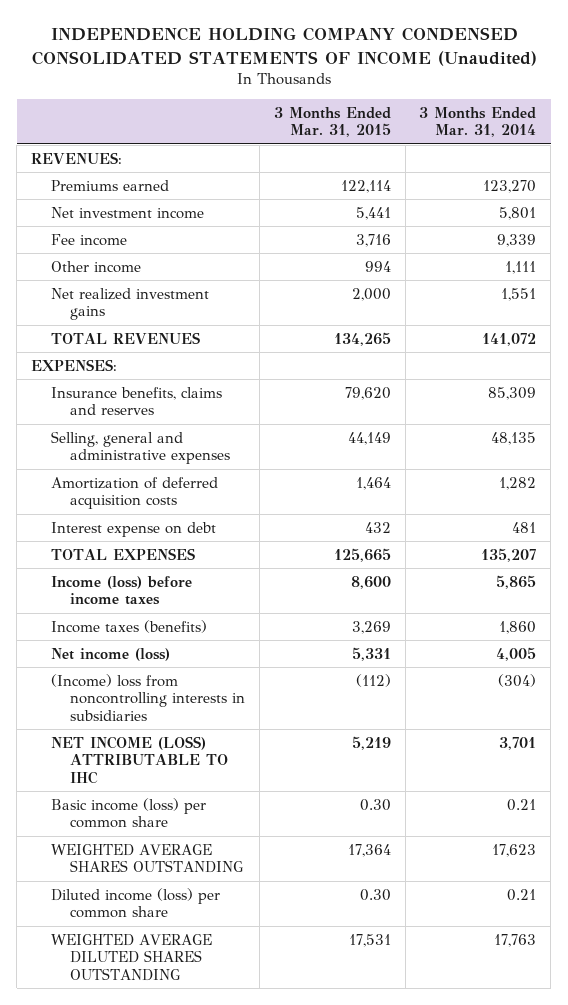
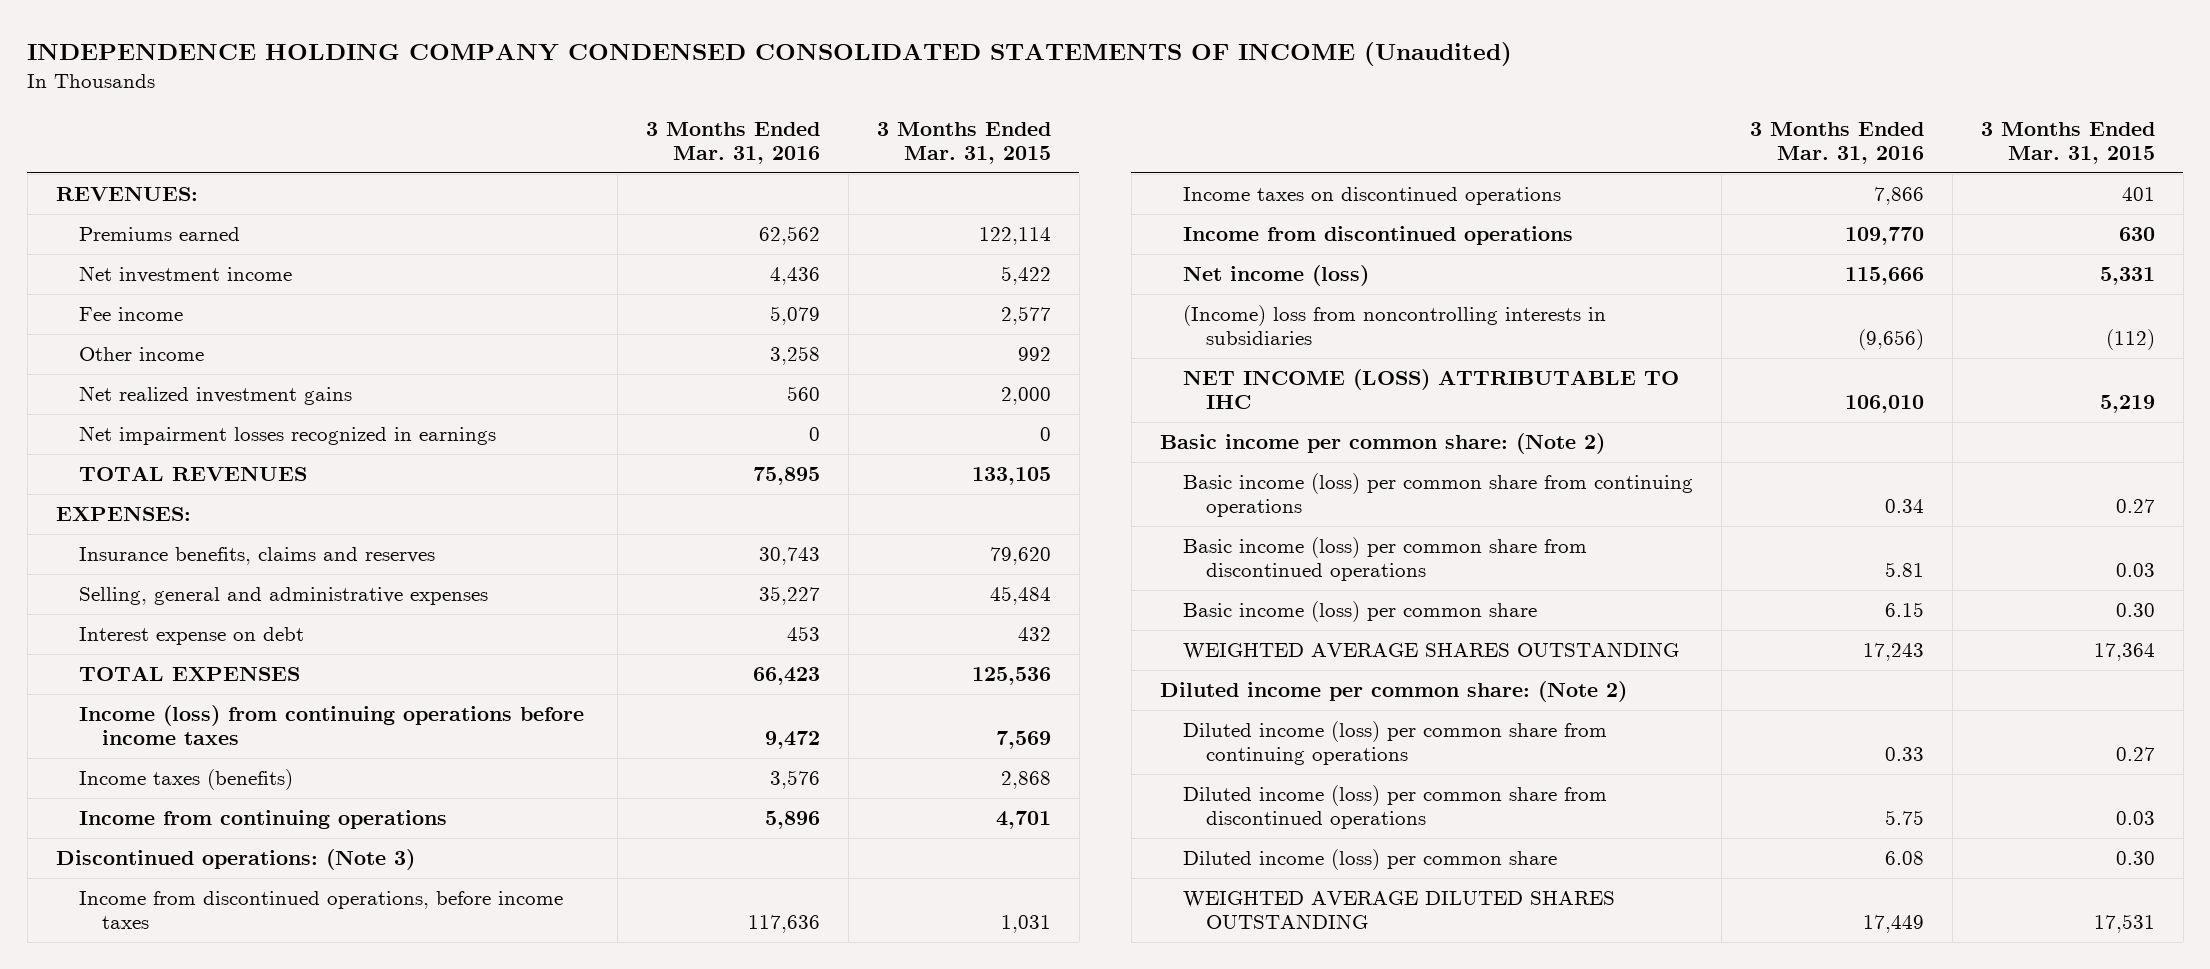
- | 3 Months Ended Mar. 31, 2015 | 3 Months Ended Mar. 31, 2014
+ | 3 Months Ended Mar. 31, 2016 | 3 Months Ended Mar. 31, 2015
- Net investment income | 5,441 | 5,801
- Fee income | 3,716 | 9,339
- Other income | 994 | 1,111
+ Net investment income | 4,436 | 5,422
+ Fee income | 5,079 | 2,577
+ Other income | 3,258 | 992
- TOTAL REVENUES | 134,265 | 141,072
+ Net impairment losses recognized in earnings | 0 | 0
+ TOTAL REVENUES | 75,895 | 133,105
- Selling, general and administrative expenses | 44,149 | 48,135
- Amortization of deferred acquisition costs | 1,464 | 1,282
+ Selling, general and administrative expenses | 35,227 | 45,484
- TOTAL EXPENSES | 125,665 | 135,207
- Income (loss) before income taxes | 8,600 | 5,865
- Income taxes (benefits) | 3,269 | 1,860
+ TOTAL EXPENSES | 66,423 | 125,536
+ Income (loss) from continuing operations before income taxes | 9,472 | 7,569
+ Income taxes (benefits) | 3,576 | 2,868
+ Income from continuing operations | 5,896 | 4,701
+ Discontinued operations: (Note 3)
+ Income from discontinued operations, before income taxes | 117,636 | 1,031
+ Income taxes on discontinued operations | 7,866 | 401
+ Income from discontinued operations | 109,770 | 630
+ Basic income per common share: (Note 2)
+ Basic income (loss) per common share from continuing operations | 0.34 | 0.27
+ Basic income (loss) per common share from discontinued operations | 5.81 | 0.03
+ Diluted income per common share: (Note 2)
+ Diluted income (loss) per common share from continuing operations | 0.33 | 0.27
+ Diluted income (loss) per common share from discontinued operations | 5.75 | 0.03

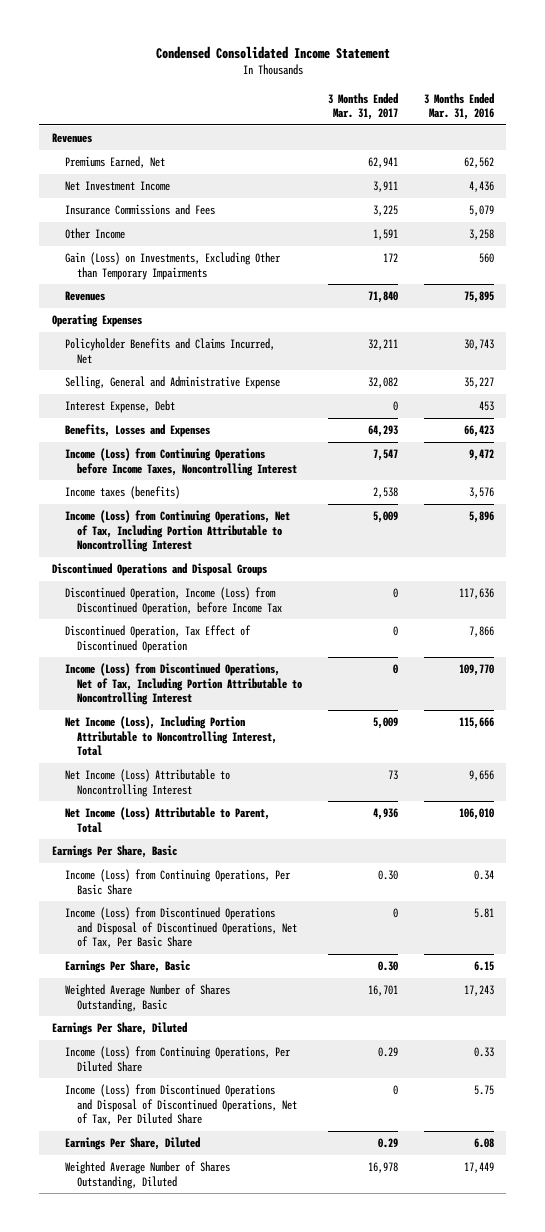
- INDEPENDENCE HOLDING COMPANY CONDENSED CONSOLIDATED STATEMENTS OF INCOME (Unaudited)
+ Condensed Consolidated Income Statement
- | 3 Months Ended Mar. 31, 2016 | 3 Months Ended Mar. 31, 2015
+ | 3 Months Ended Mar. 31, 2017 | 3 Months Ended Mar. 31, 2016
- REVENUES:
- Premiums earned | 62,562 | 122,114
- Net investment income | 4,436 | 5,422
- Fee income | 5,079 | 2,577
- Other income | 3,258 | 992
- Net realized investment gains | 560 | 2,000
- Net impairment losses recognized in earnings | 0 | 0
- TOTAL REVENUES | 75,895 | 133,105
- EXPENSES:
- Insurance benefits, claims and reserves | 30,743 | 79,620
- Selling, general and administrative expenses | 35,227 | 45,484
- Interest expense on debt | 453 | 432
- TOTAL EXPENSES | 66,423 | 125,536
- Income (loss) from continuing operations before income taxes | 9,472 | 7,569
+ Revenues
+ Premiums Earned, Net | 62,941 | 62,562
+ Net Investment Income | 3,911 | 4,436
+ Insurance Commissions and Fees | 3,225 | 5,079
+ Other Income | 1,591 | 3,258
+ Gain (Loss) on Investments, Excluding Other than Temporary Impairments | 172 | 560
+ Revenues | 71,840 | 75,895
+ Operating Expenses
+ Policyholder Benefits and Claims Incurred, Net | 32,211 | 30,743
+ Selling, General and Administrative Expense | 32,082 | 35,227
+ Interest Expense, Debt | 0 | 453
+ Benefits, Losses and Expenses | 64,293 | 66,423
+ Income (Loss) from Continuing Operations before Income Taxes, Noncontrolling Interest | 7,547 | 9,472
- Income from continuing operations | 5,896 | 4,701
- Discontinued operations: (Note 3)
- Income from discontinued operations, before income taxes | 117,636 | 1,031
- Income taxes on discontinued operations | 7,866 | 401
- Income from discontinued operations | 109,770 | 630
- Net income (loss) | 115,666 | 5,331
- (Income) loss from noncontrolling interests in subsidiaries | (9,656) | (112)
- NET INCOME (LOSS) ATTRIBUTABLE TO IHC | 106,010 | 5,219
- Basic income per common share: (Note 2)
- Basic income (loss) per common share from continuing operations | 0.34 | 0.27
- Basic income (loss) per common share from discontinued operations | 5.81 | 0.03
- Basic income (loss) per common share | 6.15 | 0.30
- WEIGHTED AVERAGE SHARES OUTSTANDING | 17,243 | 17,364
- Diluted income per common share: (Note 2)
- Diluted income (loss) per common share from continuing operations | 0.33 | 0.27
- Diluted income (loss) per common share from discontinued operations | 5.75 | 0.03
- Diluted income (loss) per common share | 6.08 | 0.30
- WEIGHTED AVERAGE DILUTED SHARES OUTSTANDING | 17,449 | 17,531
+ Income (Loss) from Continuing Operations, Net of Tax, Including Portion Attributable to Noncontrolling Interest | 5,009 | 5,896
+ Discontinued Operations and Disposal Groups
+ Discontinued Operation, Income (Loss) from Discontinued Operation, before Income Tax | 0 | 117,636
+ Discontinued Operation, Tax Effect of Discontinued Operation | 0 | 7,866
+ Income (Loss) from Discontinued Operations, Net of Tax, Including Portion Attributable to Noncontrolling Interest | 0 | 109,770
+ Net Income (Loss), Including Portion Attributable to Noncontrolling Interest, Total | 5,009 | 115,666
+ Net Income (Loss) Attributable to Noncontrolling Interest | 73 | 9,656
+ Net Income (Loss) Attributable to Parent, Total | 4,936 | 106,010
+ Earnings Per Share, Basic
+ Income (Loss) from Continuing Operations, Per Basic Share | 0.30 | 0.34
+ Income (Loss) from Discontinued Operations and Disposal of Discontinued Operations, Net of Tax, Per Basic Share | 0 | 5.81
+ Earnings Per Share, Basic | 0.30 | 6.15
+ Weighted Average Number of Shares Outstanding, Basic | 16,701 | 17,243
+ Earnings Per Share, Diluted
+ Income (Loss) from Continuing Operations, Per Diluted Share | 0.29 | 0.33
+ Income (Loss) from Discontinued Operations and Disposal of Discontinued Operations, Net of Tax, Per Diluted Share | 0 | 5.75
+ Earnings Per Share, Diluted | 0.29 | 6.08
+ Weighted Average Number of Shares Outstanding, Diluted | 16,978 | 17,449

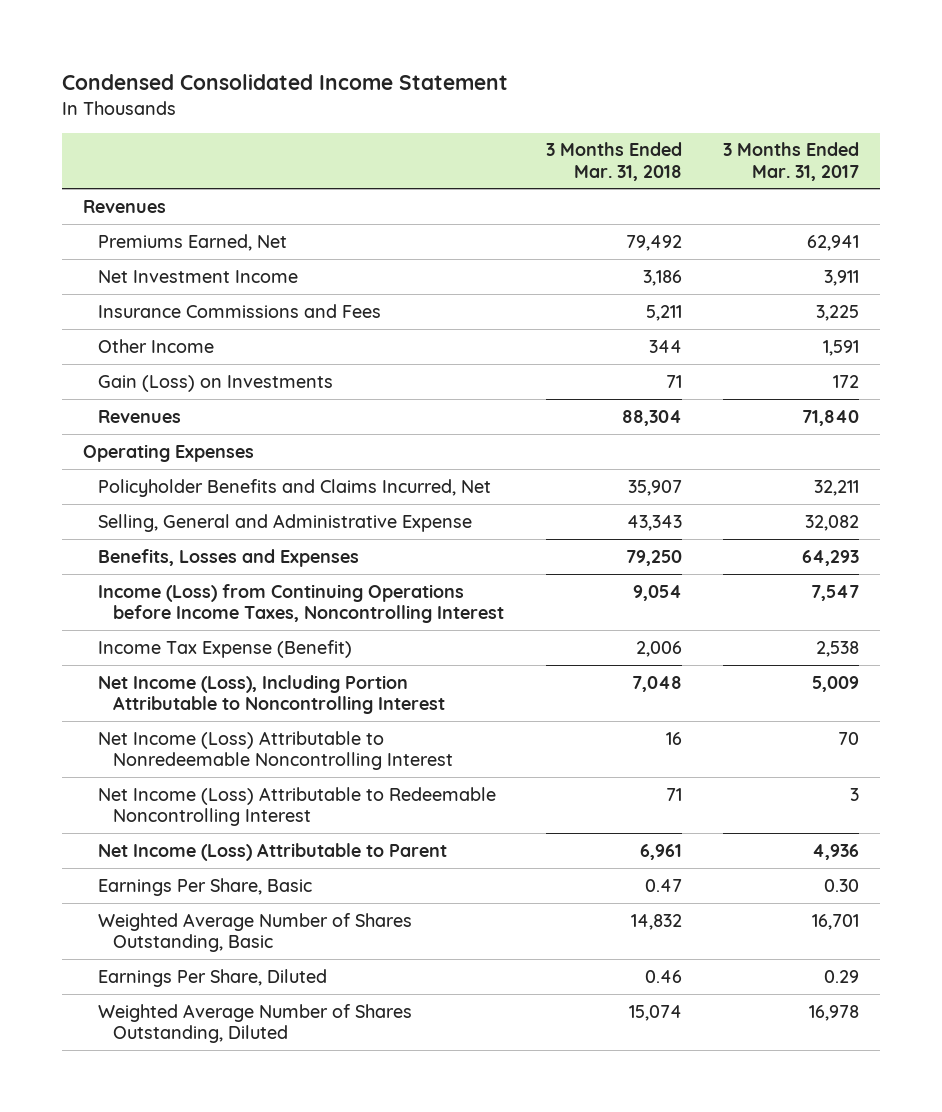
- | 3 Months Ended Mar. 31, 2017 | 3 Months Ended Mar. 31, 2016
+ | 3 Months Ended Mar. 31, 2018 | 3 Months Ended Mar. 31, 2017
- Gain (Loss) on Investments, Excluding Other than Temporary Impairments | 172 | 560
+ Gain (Loss) on Investments | 71 | 172
- Interest Expense, Debt | 0 | 453
- Income taxes (benefits) | 2,538 | 3,576
- Income (Loss) from Continuing Operations, Net of Tax, Including Portion Attributable to Noncontrolling Interest | 5,009 | 5,896
- Discontinued Operations and Disposal Groups
- Discontinued Operation, Income (Loss) from Discontinued Operation, before Income Tax | 0 | 117,636
- Discontinued Operation, Tax Effect of Discontinued Operation | 0 | 7,866
- Income (Loss) from Discontinued Operations, Net of Tax, Including Portion Attributable to Noncontrolling Interest | 0 | 109,770
- Net Income (Loss), Including Portion Attributable to Noncontrolling Interest, Total | 5,009 | 115,666
- Net Income (Loss) Attributable to Noncontrolling Interest | 73 | 9,656
- Net Income (Loss) Attributable to Parent, Total | 4,936 | 106,010
- Earnings Per Share, Basic
- Income (Loss) from Continuing Operations, Per Basic Share | 0.30 | 0.34
- Income (Loss) from Discontinued Operations and Disposal of Discontinued Operations, Net of Tax, Per Basic Share | 0 | 5.81
+ Income Tax Expense (Benefit) | 2,006 | 2,538
+ Net Income (Loss), Including Portion Attributable to Noncontrolling Interest | 7,048 | 5,009
+ Net Income (Loss) Attributable to Nonredeemable Noncontrolling Interest | 16 | 70
+ Net Income (Loss) Attributable to Redeemable Noncontrolling Interest | 71 | 3
+ Net Income (Loss) Attributable to Parent | 6,961 | 4,936
- Earnings Per Share, Diluted
- Income (Loss) from Continuing Operations, Per Diluted Share | 0.29 | 0.33
- Income (Loss) from Discontinued Operations and Disposal of Discontinued Operations, Net of Tax, Per Diluted Share | 0 | 5.75

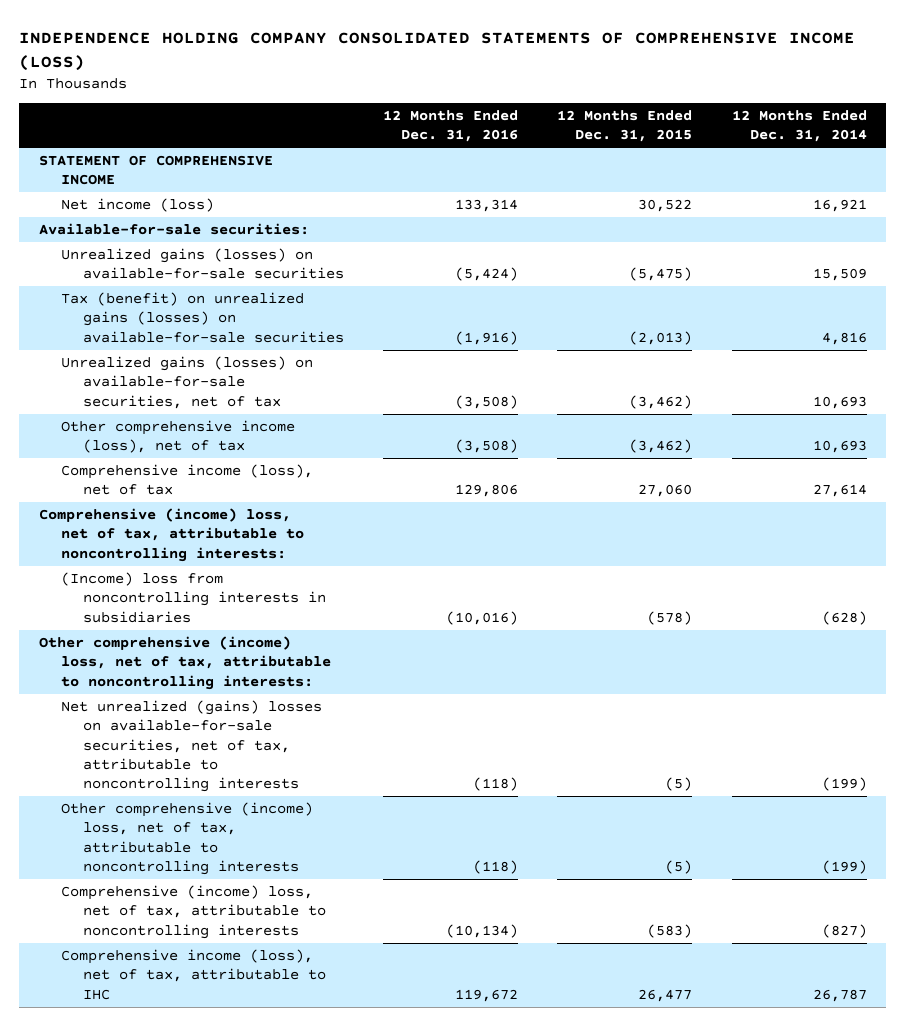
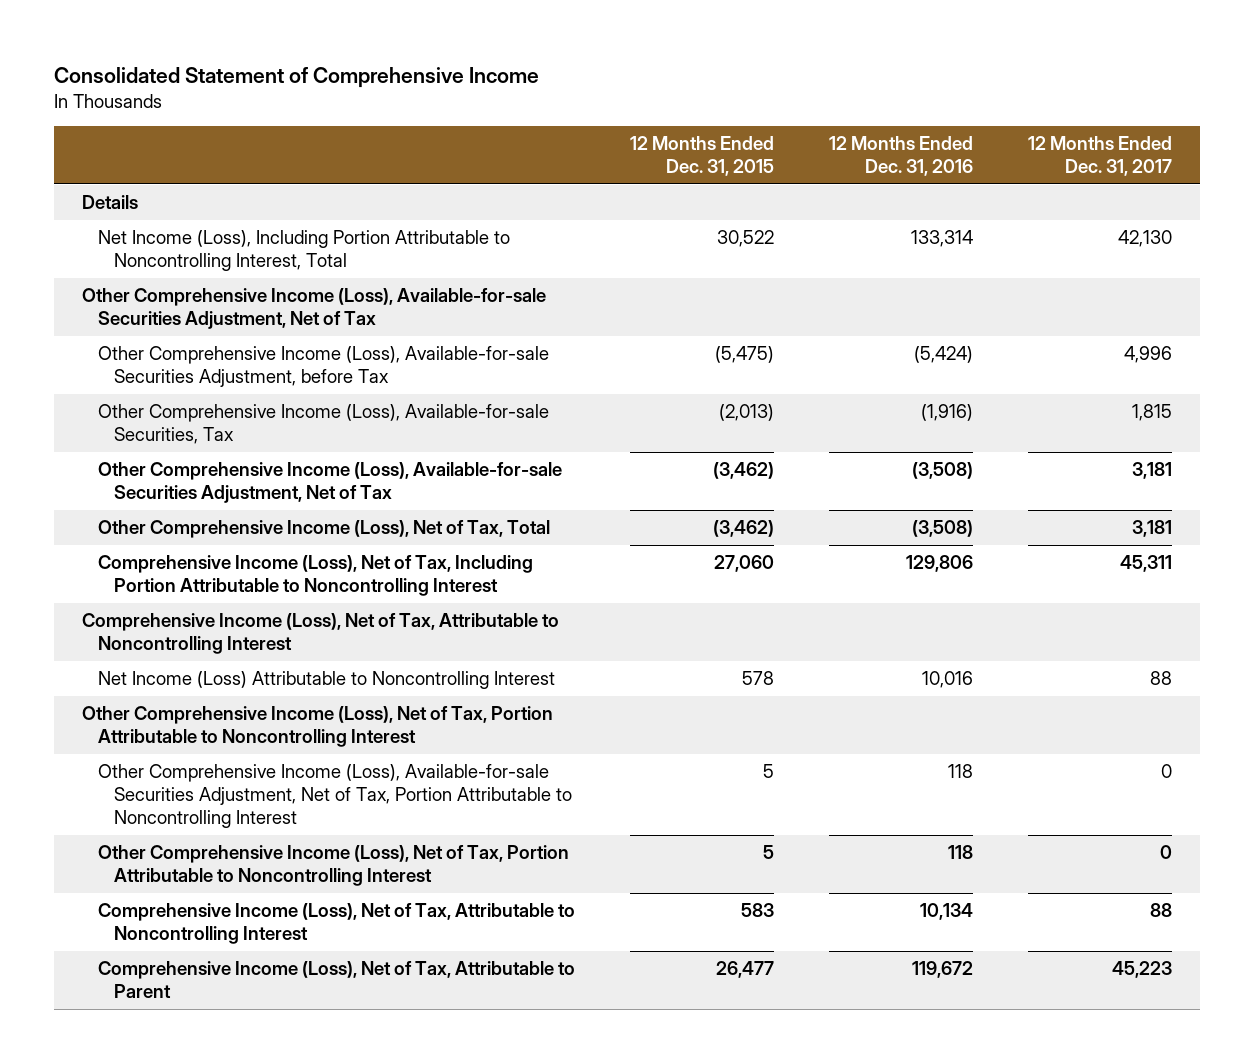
- INDEPENDENCE HOLDING COMPANY CONSOLIDATED STATEMENTS OF COMPREHENSIVE INCOME (LOSS)
+ Consolidated Statement of Comprehensive Income
- | 12 Months Ended Dec. 31, 2016 | 12 Months Ended Dec. 31, 2015 | 12 Months Ended Dec. 31, 2014
+ | 12 Months Ended Dec. 31, 2015 | 12 Months Ended Dec. 31, 2016 | 12 Months Ended Dec. 31, 2017
- STATEMENT OF COMPREHENSIVE INCOME
- Net income (loss) | 133,314 | 30,522 | 16,921
- Available-for-sale securities:
- Unrealized gains (losses) on available-for-sale securities | (5,424) | (5,475) | 15,509
- Tax (benefit) on unrealized gains (losses) on available-for-sale securities | (1,916) | (2,013) | 4,816
- Unrealized gains (losses) on available-for-sale securities, net of tax | (3,508) | (3,462) | 10,693
- Other comprehensive income (loss), net of tax | (3,508) | (3,462) | 10,693
- Comprehensive income (loss), net of tax | 129,806 | 27,060 | 27,614
- Comprehensive (income) loss, net of tax, attributable to noncontrolling interests:
- (Income) loss from noncontrolling interests in subsidiaries | (10,016) | (578) | (628)
- Other comprehensive (income) loss, net of tax, attributable to noncontrolling interests:
- Net unrealized (gains) losses on available-for-sale securities, net of tax, attributable to noncontrolling interests | (118) | (5) | (199)
- Other comprehensive (income) loss, net of tax, attributable to noncontrolling interests | (118) | (5) | (199)
- Comprehensive (income) loss, net of tax, attributable to noncontrolling interests | (10,134) | (583) | (827)
- Comprehensive income (loss), net of tax, attributable to IHC | 119,672 | 26,477 | 26,787
+ Details
+ Net Income (Loss), Including Portion Attributable to Noncontrolling Interest, Total | 30,522 | 133,314 | 42,130
+ Other Comprehensive Income (Loss), Available-for-sale Securities Adjustment, Net of Tax
+ Other Comprehensive Income (Loss), Available-for-sale Securities Adjustment, before Tax | (5,475) | (5,424) | 4,996
+ Other Comprehensive Income (Loss), Available-for-sale Securities, Tax | (2,013) | (1,916) | 1,815
+ Other Comprehensive Income (Loss), Available-for-sale Securities Adjustment, Net of Tax | (3,462) | (3,508) | 3,181
+ Other Comprehensive Income (Loss), Net of Tax, Total | (3,462) | (3,508) | 3,181
+ Comprehensive Income (Loss), Net of Tax, Including Portion Attributable to Noncontrolling Interest | 27,060 | 129,806 | 45,311
+ Comprehensive Income (Loss), Net of Tax, Attributable to Noncontrolling Interest
+ Net Income (Loss) Attributable to Noncontrolling Interest | 578 | 10,016 | 88
+ Other Comprehensive Income (Loss), Net of Tax, Portion Attributable to Noncontrolling Interest
+ Other Comprehensive Income (Loss), Available-for-sale Securities Adjustment, Net of Tax, Portion Attributable to Noncontrolling Interest | 5 | 118 | 0
+ Other Comprehensive Income (Loss), Net of Tax, Portion Attributable to Noncontrolling Interest | 5 | 118 | 0
+ Comprehensive Income (Loss), Net of Tax, Attributable to Noncontrolling Interest | 583 | 10,134 | 88
+ Comprehensive Income (Loss), Net of Tax, Attributable to Parent | 26,477 | 119,672 | 45,223

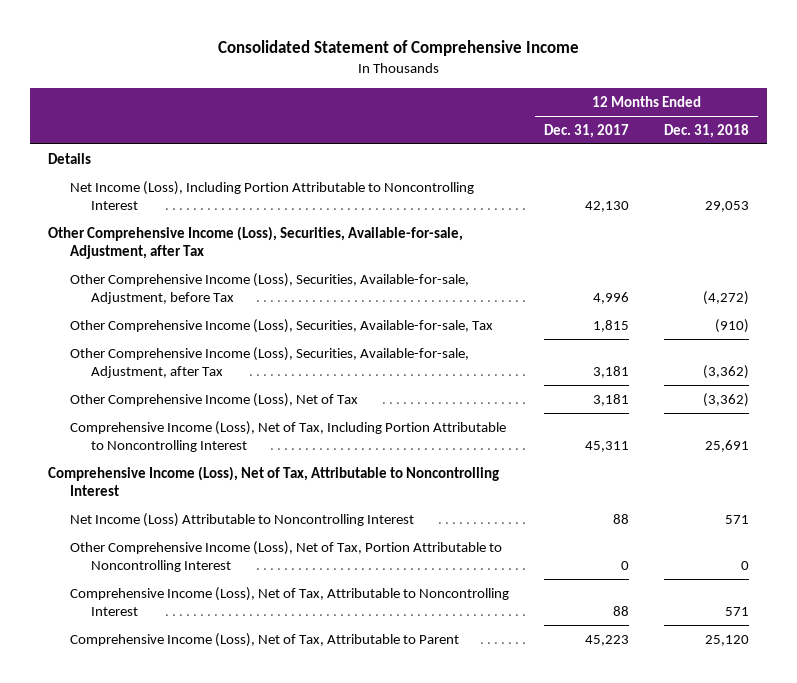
- | 12 Months Ended Dec. 31, 2015 | 12 Months Ended Dec. 31, 2016 | 12 Months Ended Dec. 31, 2017
+ | 12 Months Ended Dec. 31, 2017 | 12 Months Ended Dec. 31, 2018
- Net Income (Loss), Including Portion Attributable to Noncontrolling Interest, Total | 30,522 | 133,314 | 42,130
- Other Comprehensive Income (Loss), Available-for-sale Securities Adjustment, Net of Tax
- Other Comprehensive Income (Loss), Available-for-sale Securities Adjustment, before Tax | (5,475) | (5,424) | 4,996
- Other Comprehensive Income (Loss), Available-for-sale Securities, Tax | (2,013) | (1,916) | 1,815
- Other Comprehensive Income (Loss), Available-for-sale Securities Adjustment, Net of Tax | (3,462) | (3,508) | 3,181
- Other Comprehensive Income (Loss), Net of Tax, Total | (3,462) | (3,508) | 3,181
+ Net Income (Loss), Including Portion Attributable to Noncontrolling Interest | 42,130 | 29,053
+ Other Comprehensive Income (Loss), Securities, Available-for-sale, Adjustment, after Tax
+ Other Comprehensive Income (Loss), Securities, Available-for-sale, Adjustment, before Tax | 4,996 | (4,272)
+ Other Comprehensive Income (Loss), Securities, Available-for-sale, Tax | 1,815 | (910)
+ Other Comprehensive Income (Loss), Securities, Available-for-sale, Adjustment, after Tax | 3,181 | (3,362)
+ Other Comprehensive Income (Loss), Net of Tax | 3,181 | (3,362)
- Other Comprehensive Income (Loss), Net of Tax, Portion Attributable to Noncontrolling Interest
- Other Comprehensive Income (Loss), Available-for-sale Securities Adjustment, Net of Tax, Portion Attributable to Noncontrolling Interest | 5 | 118 | 0

